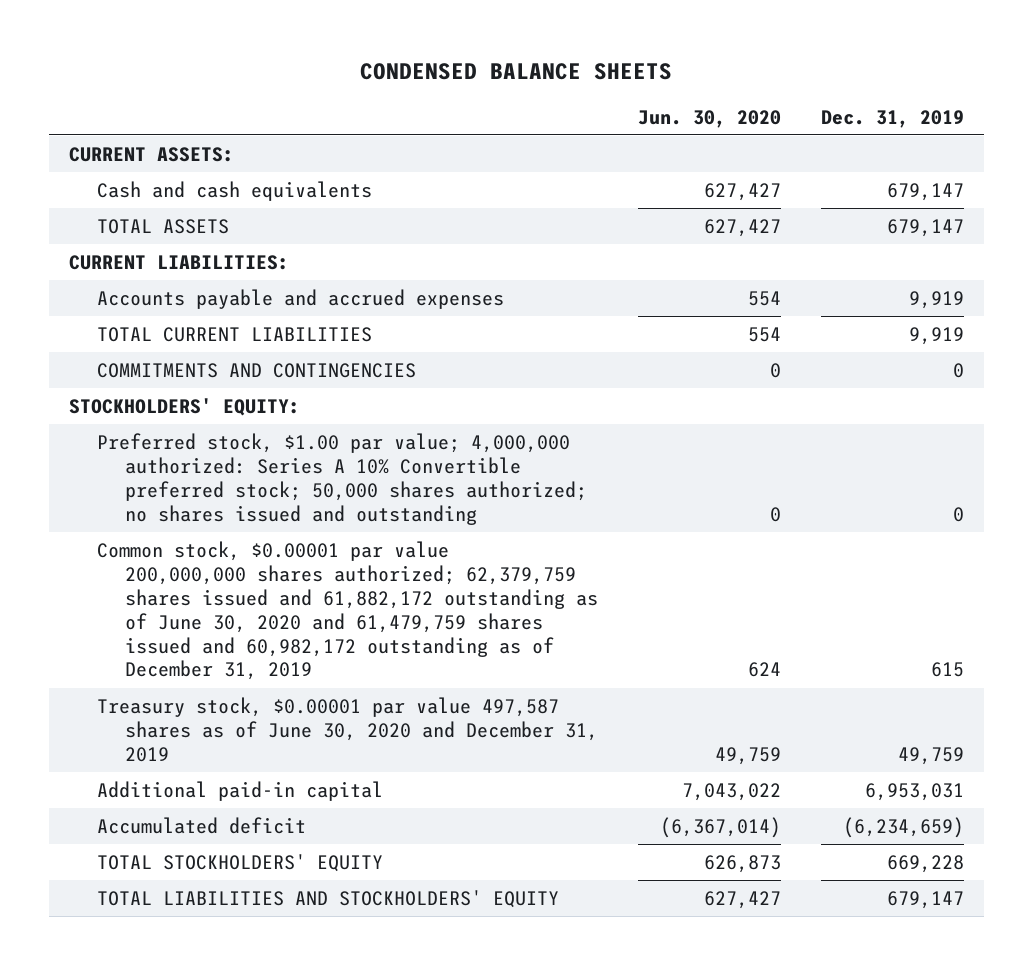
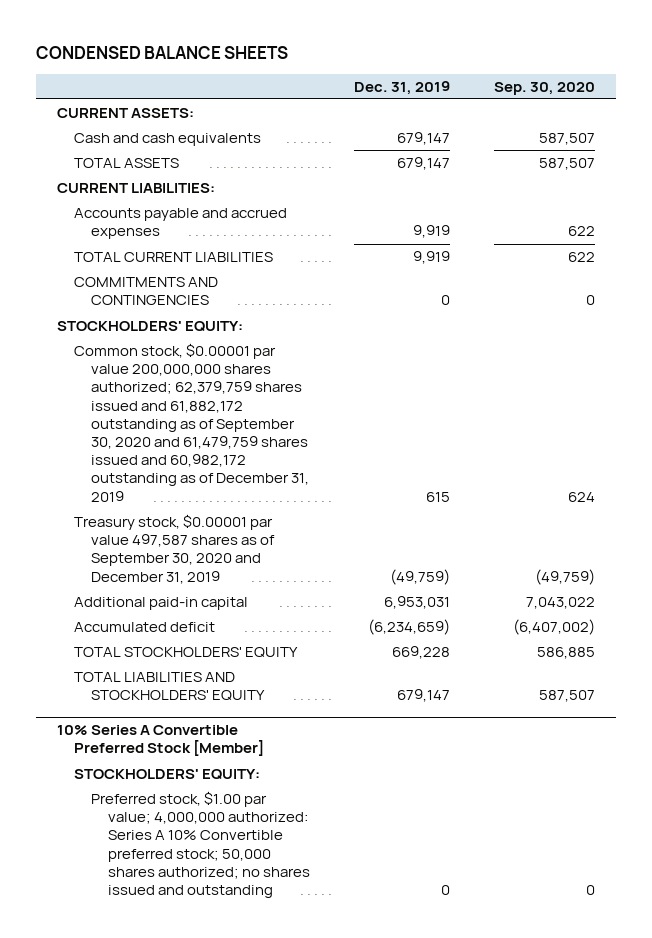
- | Jun. 30, 2020 | Dec. 31, 2019
+ | Dec. 31, 2019 | Sep. 30, 2020
- Preferred stock, $1.00 par value; 4,000,000 authorized: Series A 10% Convertible preferred stock; 50,000 shares authorized; no shares issued and outstanding | 0 | 0
- Common stock, $0.00001 par value 200,000,000 shares authorized; 62,379,759 shares issued and 61,882,172 outstanding as of June 30, 2020 and 61,479,759 shares issued and 60,982,172 outstanding as of December 31, 2019 | 624 | 615
- Treasury stock, $0.00001 par value 497,587 shares as of June 30, 2020 and December 31, 2019 | 49,759 | 49,759
+ Common stock, $0.00001 par value 200,000,000 shares authorized; 62,379,759 shares issued and 61,882,172 outstanding as of September 30, 2020 and 61,479,759 shares issued and 60,982,172 outstanding as of December 31, 2019 | 615 | 624
+ Treasury stock, $0.00001 par value 497,587 shares as of September 30, 2020 and December 31, 2019 | (49,759) | (49,759)
+ 10% Series A Convertible Preferred Stock [Member]
+ STOCKHOLDERS' EQUITY:
+ Preferred stock, $1.00 par value; 4,000,000 authorized: Series A 10% Convertible preferred stock; 50,000 shares authorized; no shares issued and outstanding | 0 | 0

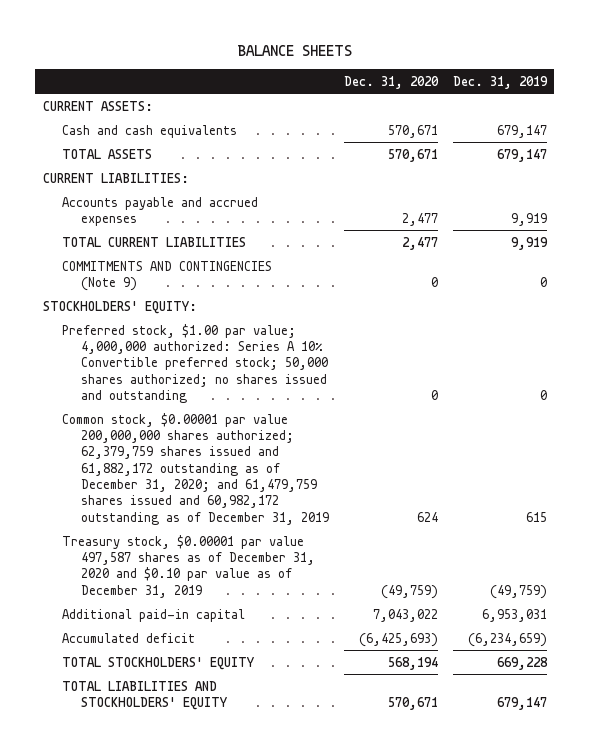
- CONDENSED BALANCE SHEETS
+ BALANCE SHEETS
- | Dec. 31, 2019 | Sep. 30, 2020
+ | Dec. 31, 2020 | Dec. 31, 2019
- COMMITMENTS AND CONTINGENCIES | 0 | 0
+ COMMITMENTS AND CONTINGENCIES (Note 9) | 0 | 0
- Common stock, $0.00001 par value 200,000,000 shares authorized; 62,379,759 shares issued and 61,882,172 outstanding as of September 30, 2020 and 61,479,759 shares issued and 60,982,172 outstanding as of December 31, 2019 | 615 | 624
- Treasury stock, $0.00001 par value 497,587 shares as of September 30, 2020 and December 31, 2019 | (49,759) | (49,759)
+ Preferred stock, $1.00 par value; 4,000,000 authorized: Series A 10% Convertible preferred stock; 50,000 shares authorized; no shares issued and outstanding | 0 | 0
+ Common stock, $0.00001 par value 200,000,000 shares authorized; 62,379,759 shares issued and 61,882,172 outstanding as of December 31, 2020; and 61,479,759 shares issued and 60,982,172 outstanding as of December 31, 2019 | 624 | 615
+ Treasury stock, $0.00001 par value 497,587 shares as of December 31, 2020 and $0.10 par value as of December 31, 2019 | (49,759) | (49,759)
- 10% Series A Convertible Preferred Stock [Member]
- STOCKHOLDERS' EQUITY:
- Preferred stock, $1.00 par value; 4,000,000 authorized: Series A 10% Convertible preferred stock; 50,000 shares authorized; no shares issued and outstanding | 0 | 0

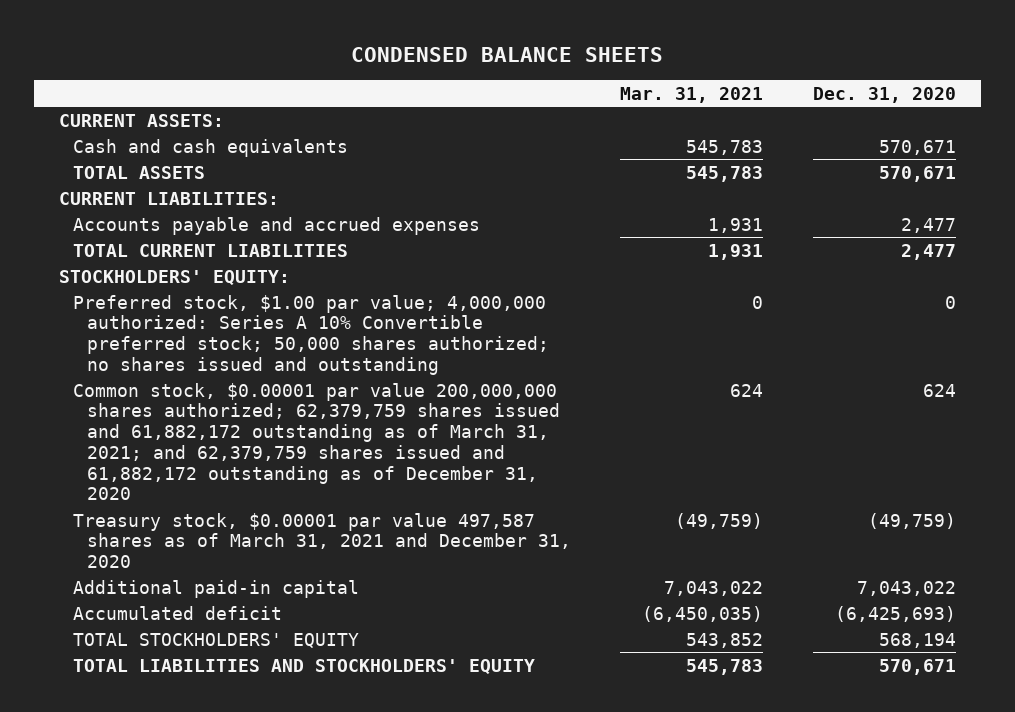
- BALANCE SHEETS
+ CONDENSED BALANCE SHEETS
- | Dec. 31, 2020 | Dec. 31, 2019
+ | Mar. 31, 2021 | Dec. 31, 2020
- COMMITMENTS AND CONTINGENCIES (Note 9) | 0 | 0
- Common stock, $0.00001 par value 200,000,000 shares authorized; 62,379,759 shares issued and 61,882,172 outstanding as of December 31, 2020; and 61,479,759 shares issued and 60,982,172 outstanding as of December 31, 2019 | 624 | 615
- Treasury stock, $0.00001 par value 497,587 shares as of December 31, 2020 and $0.10 par value as of December 31, 2019 | (49,759) | (49,759)
+ Common stock, $0.00001 par value 200,000,000 shares authorized; 62,379,759 shares issued and 61,882,172 outstanding as of March 31, 2021; and 62,379,759 shares issued and 61,882,172 outstanding as of December 31, 2020 | 624 | 624
+ Treasury stock, $0.00001 par value 497,587 shares as of March 31, 2021 and December 31, 2020 | (49,759) | (49,759)

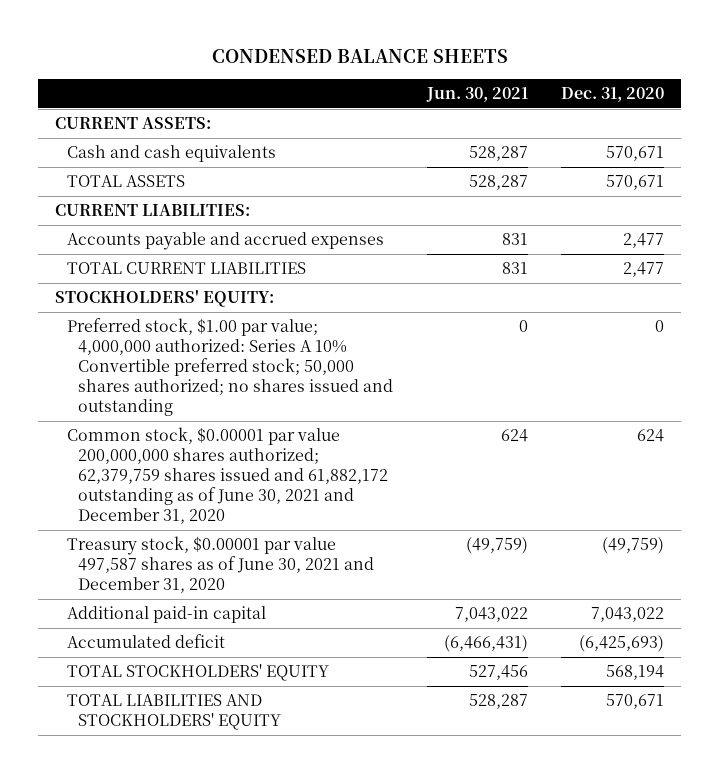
- | Mar. 31, 2021 | Dec. 31, 2020
+ | Jun. 30, 2021 | Dec. 31, 2020
- Common stock, $0.00001 par value 200,000,000 shares authorized; 62,379,759 shares issued and 61,882,172 outstanding as of March 31, 2021; and 62,379,759 shares issued and 61,882,172 outstanding as of December 31, 2020 | 624 | 624
- Treasury stock, $0.00001 par value 497,587 shares as of March 31, 2021 and December 31, 2020 | (49,759) | (49,759)
+ Common stock, $0.00001 par value 200,000,000 shares authorized; 62,379,759 shares issued and 61,882,172 outstanding as of June 30, 2021 and December 31, 2020 | 624 | 624
+ Treasury stock, $0.00001 par value 497,587 shares as of June 30, 2021 and December 31, 2020 | (49,759) | (49,759)

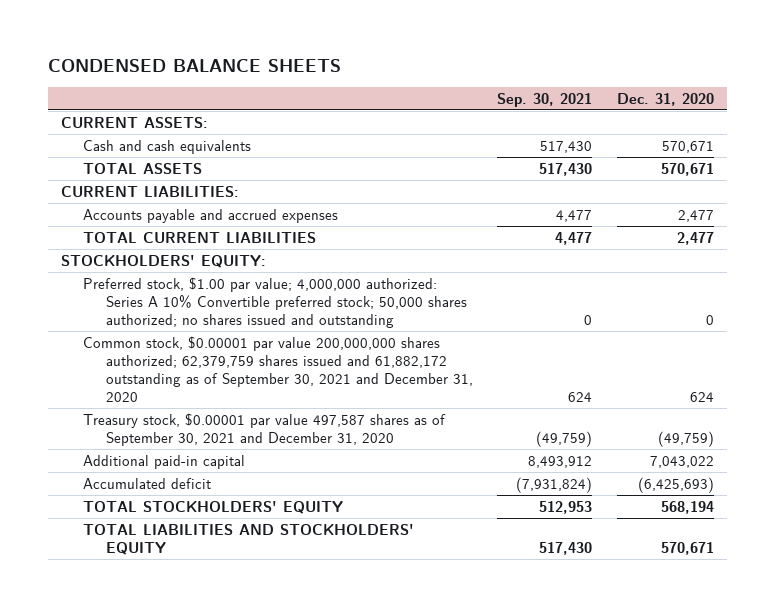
- | Jun. 30, 2021 | Dec. 31, 2020
+ | Sep. 30, 2021 | Dec. 31, 2020
- Common stock, $0.00001 par value 200,000,000 shares authorized; 62,379,759 shares issued and 61,882,172 outstanding as of June 30, 2021 and December 31, 2020 | 624 | 624
- Treasury stock, $0.00001 par value 497,587 shares as of June 30, 2021 and December 31, 2020 | (49,759) | (49,759)
+ Common stock, $0.00001 par value 200,000,000 shares authorized; 62,379,759 shares issued and 61,882,172 outstanding as of September 30, 2021 and December 31, 2020 | 624 | 624
+ Treasury stock, $0.00001 par value 497,587 shares as of September 30, 2021 and December 31, 2020 | (49,759) | (49,759)

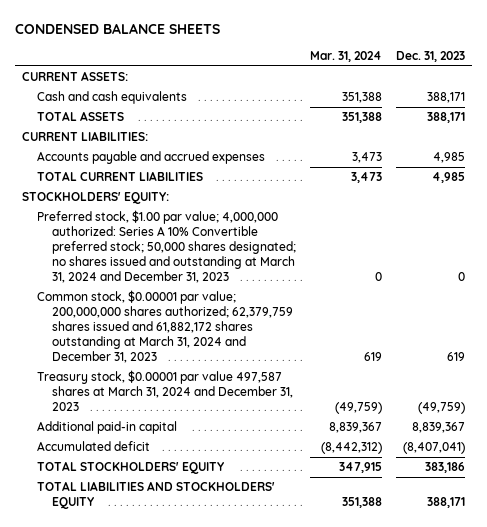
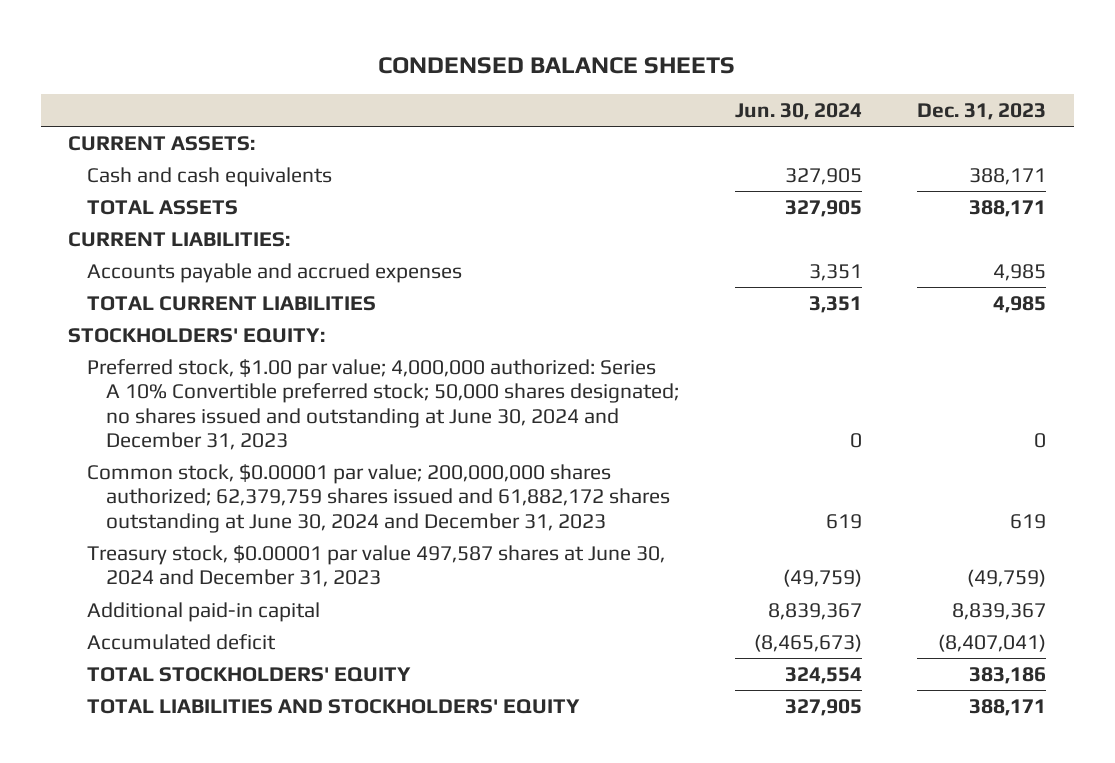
- | Mar. 31, 2024 | Dec. 31, 2023
+ | Jun. 30, 2024 | Dec. 31, 2023
- Preferred stock, $1.00 par value; 4,000,000 authorized: Series A 10% Convertible preferred stock; 50,000 shares designated; no shares issued and outstanding at March 31, 2024 and December 31, 2023 | 0 | 0
- Common stock, $0.00001 par value; 200,000,000 shares authorized; 62,379,759 shares issued and 61,882,172 shares outstanding at March 31, 2024 and December 31, 2023 | 619 | 619
- Treasury stock, $0.00001 par value 497,587 shares at March 31, 2024 and December 31, 2023 | (49,759) | (49,759)
+ Preferred stock, $1.00 par value; 4,000,000 authorized: Series A 10% Convertible preferred stock; 50,000 shares designated; no shares issued and outstanding at June 30, 2024 and December 31, 2023 | 0 | 0
+ Common stock, $0.00001 par value; 200,000,000 shares authorized; 62,379,759 shares issued and 61,882,172 shares outstanding at June 30, 2024 and December 31, 2023 | 619 | 619
+ Treasury stock, $0.00001 par value 497,587 shares at June 30, 2024 and December 31, 2023 | (49,759) | (49,759)

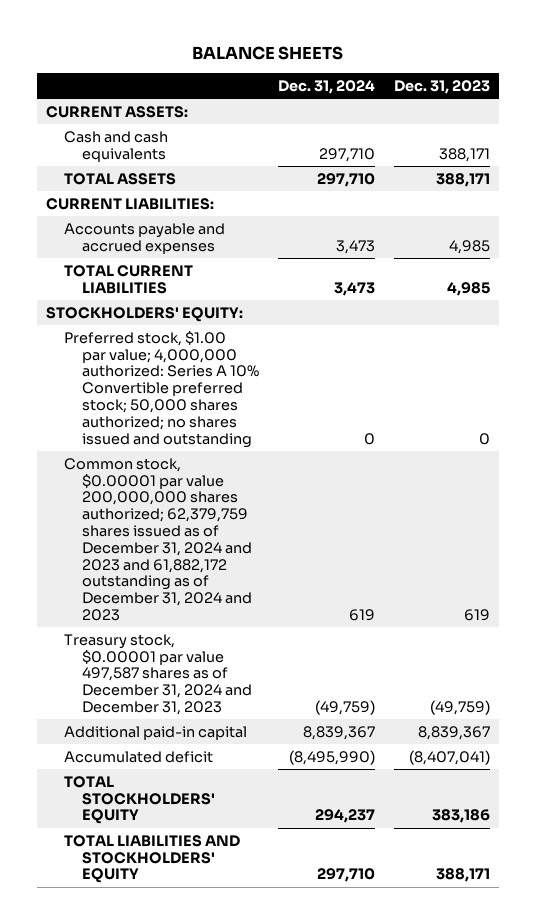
- CONDENSED BALANCE SHEETS
+ BALANCE SHEETS
- | Jun. 30, 2024 | Dec. 31, 2023
+ | Dec. 31, 2024 | Dec. 31, 2023
- Preferred stock, $1.00 par value; 4,000,000 authorized: Series A 10% Convertible preferred stock; 50,000 shares designated; no shares issued and outstanding at June 30, 2024 and December 31, 2023 | 0 | 0
- Common stock, $0.00001 par value; 200,000,000 shares authorized; 62,379,759 shares issued and 61,882,172 shares outstanding at June 30, 2024 and December 31, 2023 | 619 | 619
- Treasury stock, $0.00001 par value 497,587 shares at June 30, 2024 and December 31, 2023 | (49,759) | (49,759)
+ Preferred stock, $1.00 par value; 4,000,000 authorized: Series A 10% Convertible preferred stock; 50,000 shares authorized; no shares issued and outstanding | 0 | 0
+ Common stock, $0.00001 par value 200,000,000 shares authorized; 62,379,759 shares issued as of December 31, 2024 and 2023 and 61,882,172 outstanding as of December 31, 2024 and 2023 | 619 | 619
+ Treasury stock, $0.00001 par value 497,587 shares as of December 31, 2024 and December 31, 2023 | (49,759) | (49,759)

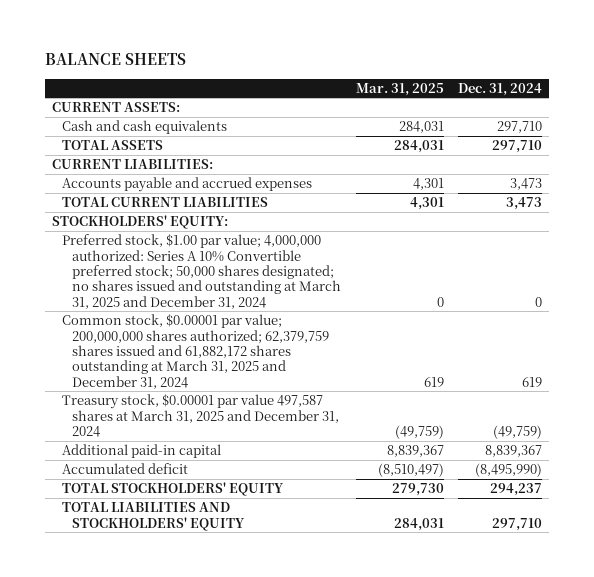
- | Dec. 31, 2024 | Dec. 31, 2023
+ | Mar. 31, 2025 | Dec. 31, 2024
- Preferred stock, $1.00 par value; 4,000,000 authorized: Series A 10% Convertible preferred stock; 50,000 shares authorized; no shares issued and outstanding | 0 | 0
- Common stock, $0.00001 par value 200,000,000 shares authorized; 62,379,759 shares issued as of December 31, 2024 and 2023 and 61,882,172 outstanding as of December 31, 2024 and 2023 | 619 | 619
- Treasury stock, $0.00001 par value 497,587 shares as of December 31, 2024 and December 31, 2023 | (49,759) | (49,759)
+ Preferred stock, $1.00 par value; 4,000,000 authorized: Series A 10% Convertible preferred stock; 50,000 shares designated; no shares issued and outstanding at March 31, 2025 and December 31, 2024 | 0 | 0
+ Common stock, $0.00001 par value; 200,000,000 shares authorized; 62,379,759 shares issued and 61,882,172 shares outstanding at March 31, 2025 and December 31, 2024 | 619 | 619
+ Treasury stock, $0.00001 par value 497,587 shares at March 31, 2025 and December 31, 2024 | (49,759) | (49,759)

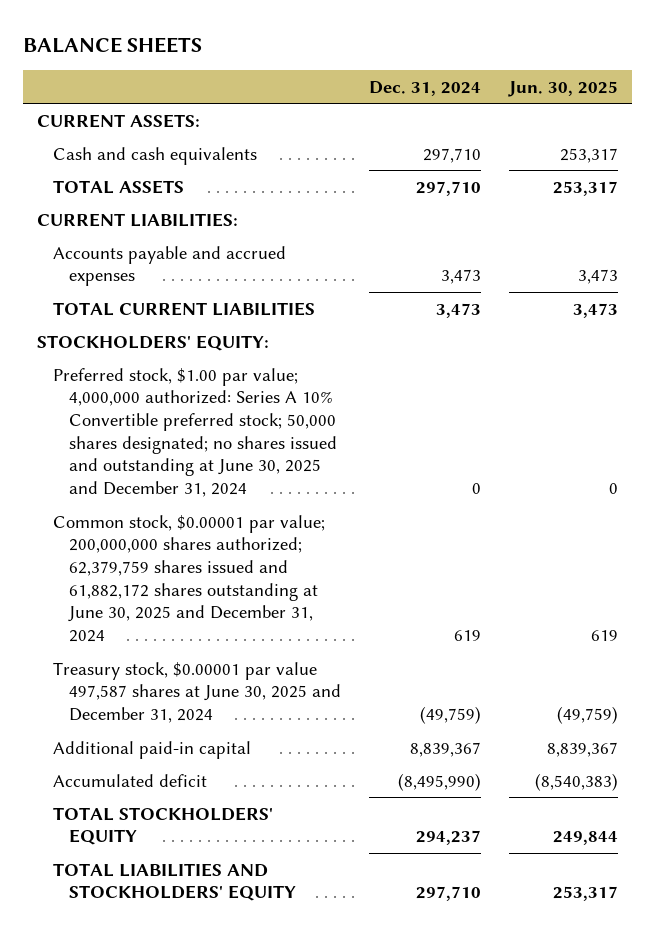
- | Mar. 31, 2025 | Dec. 31, 2024
+ | Dec. 31, 2024 | Jun. 30, 2025
- Preferred stock, $1.00 par value; 4,000,000 authorized: Series A 10% Convertible preferred stock; 50,000 shares designated; no shares issued and outstanding at March 31, 2025 and December 31, 2024 | 0 | 0
- Common stock, $0.00001 par value; 200,000,000 shares authorized; 62,379,759 shares issued and 61,882,172 shares outstanding at March 31, 2025 and December 31, 2024 | 619 | 619
- Treasury stock, $0.00001 par value 497,587 shares at March 31, 2025 and December 31, 2024 | (49,759) | (49,759)
+ Preferred stock, $1.00 par value; 4,000,000 authorized: Series A 10% Convertible preferred stock; 50,000 shares designated; no shares issued and outstanding at June 30, 2025 and December 31, 2024 | 0 | 0
+ Common stock, $0.00001 par value; 200,000,000 shares authorized; 62,379,759 shares issued and 61,882,172 shares outstanding at June 30, 2025 and December 31, 2024 | 619 | 619
+ Treasury stock, $0.00001 par value 497,587 shares at June 30, 2025 and December 31, 2024 | (49,759) | (49,759)

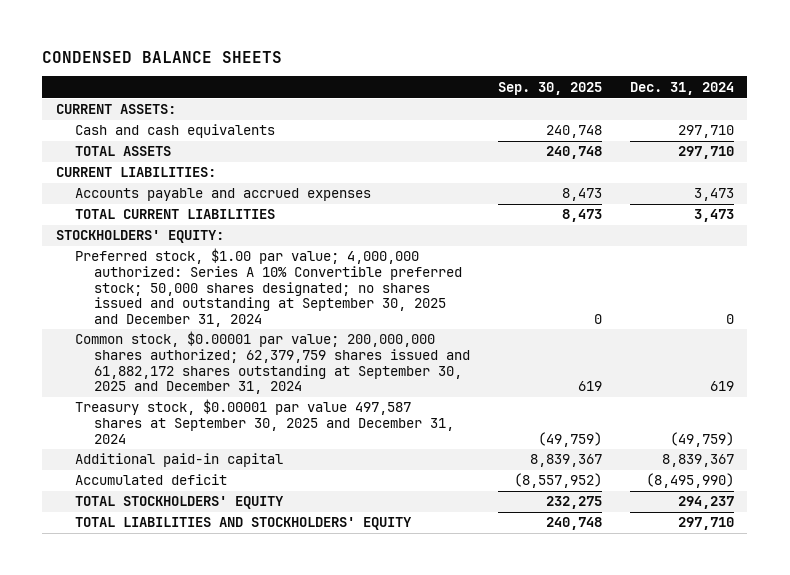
- BALANCE SHEETS
+ CONDENSED BALANCE SHEETS
- | Dec. 31, 2024 | Jun. 30, 2025
+ | Sep. 30, 2025 | Dec. 31, 2024
- Preferred stock, $1.00 par value; 4,000,000 authorized: Series A 10% Convertible preferred stock; 50,000 shares designated; no shares issued and outstanding at June 30, 2025 and December 31, 2024 | 0 | 0
- Common stock, $0.00001 par value; 200,000,000 shares authorized; 62,379,759 shares issued and 61,882,172 shares outstanding at June 30, 2025 and December 31, 2024 | 619 | 619
- Treasury stock, $0.00001 par value 497,587 shares at June 30, 2025 and December 31, 2024 | (49,759) | (49,759)
+ Preferred stock, $1.00 par value; 4,000,000 authorized: Series A 10% Convertible preferred stock; 50,000 shares designated; no shares issued and outstanding at September 30, 2025 and December 31, 2024 | 0 | 0
+ Common stock, $0.00001 par value; 200,000,000 shares authorized; 62,379,759 shares issued and 61,882,172 shares outstanding at September 30, 2025 and December 31, 2024 | 619 | 619
+ Treasury stock, $0.00001 par value 497,587 shares at September 30, 2025 and December 31, 2024 | (49,759) | (49,759)

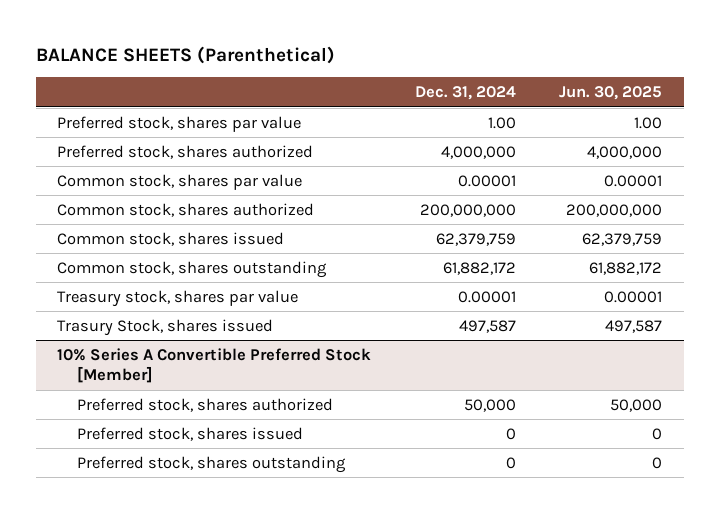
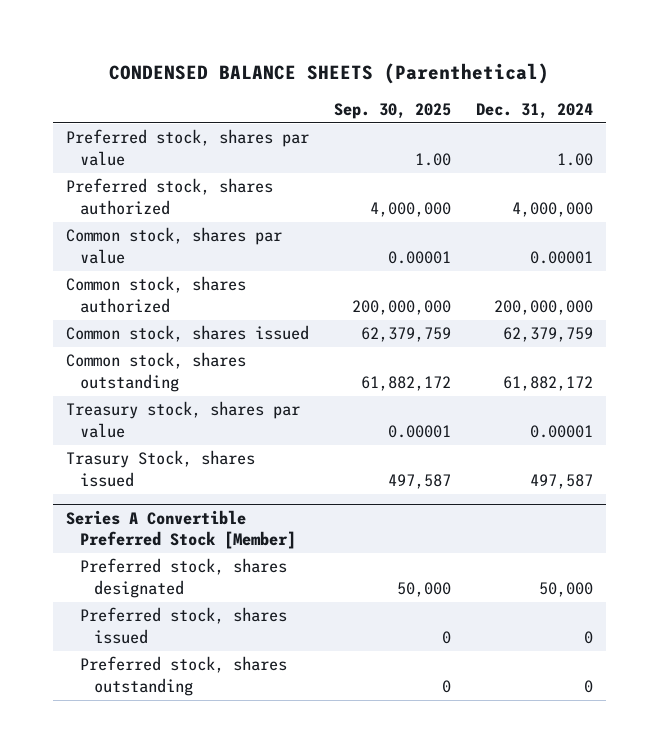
- BALANCE SHEETS (Parenthetical)
+ CONDENSED BALANCE SHEETS (Parenthetical)
- | Dec. 31, 2024 | Jun. 30, 2025
+ | Sep. 30, 2025 | Dec. 31, 2024
- 10% Series A Convertible Preferred Stock [Member]
- Preferred stock, shares authorized | 50,000 | 50,000
+ Series A Convertible Preferred Stock [Member]
+ Preferred stock, shares designated | 50,000 | 50,000

